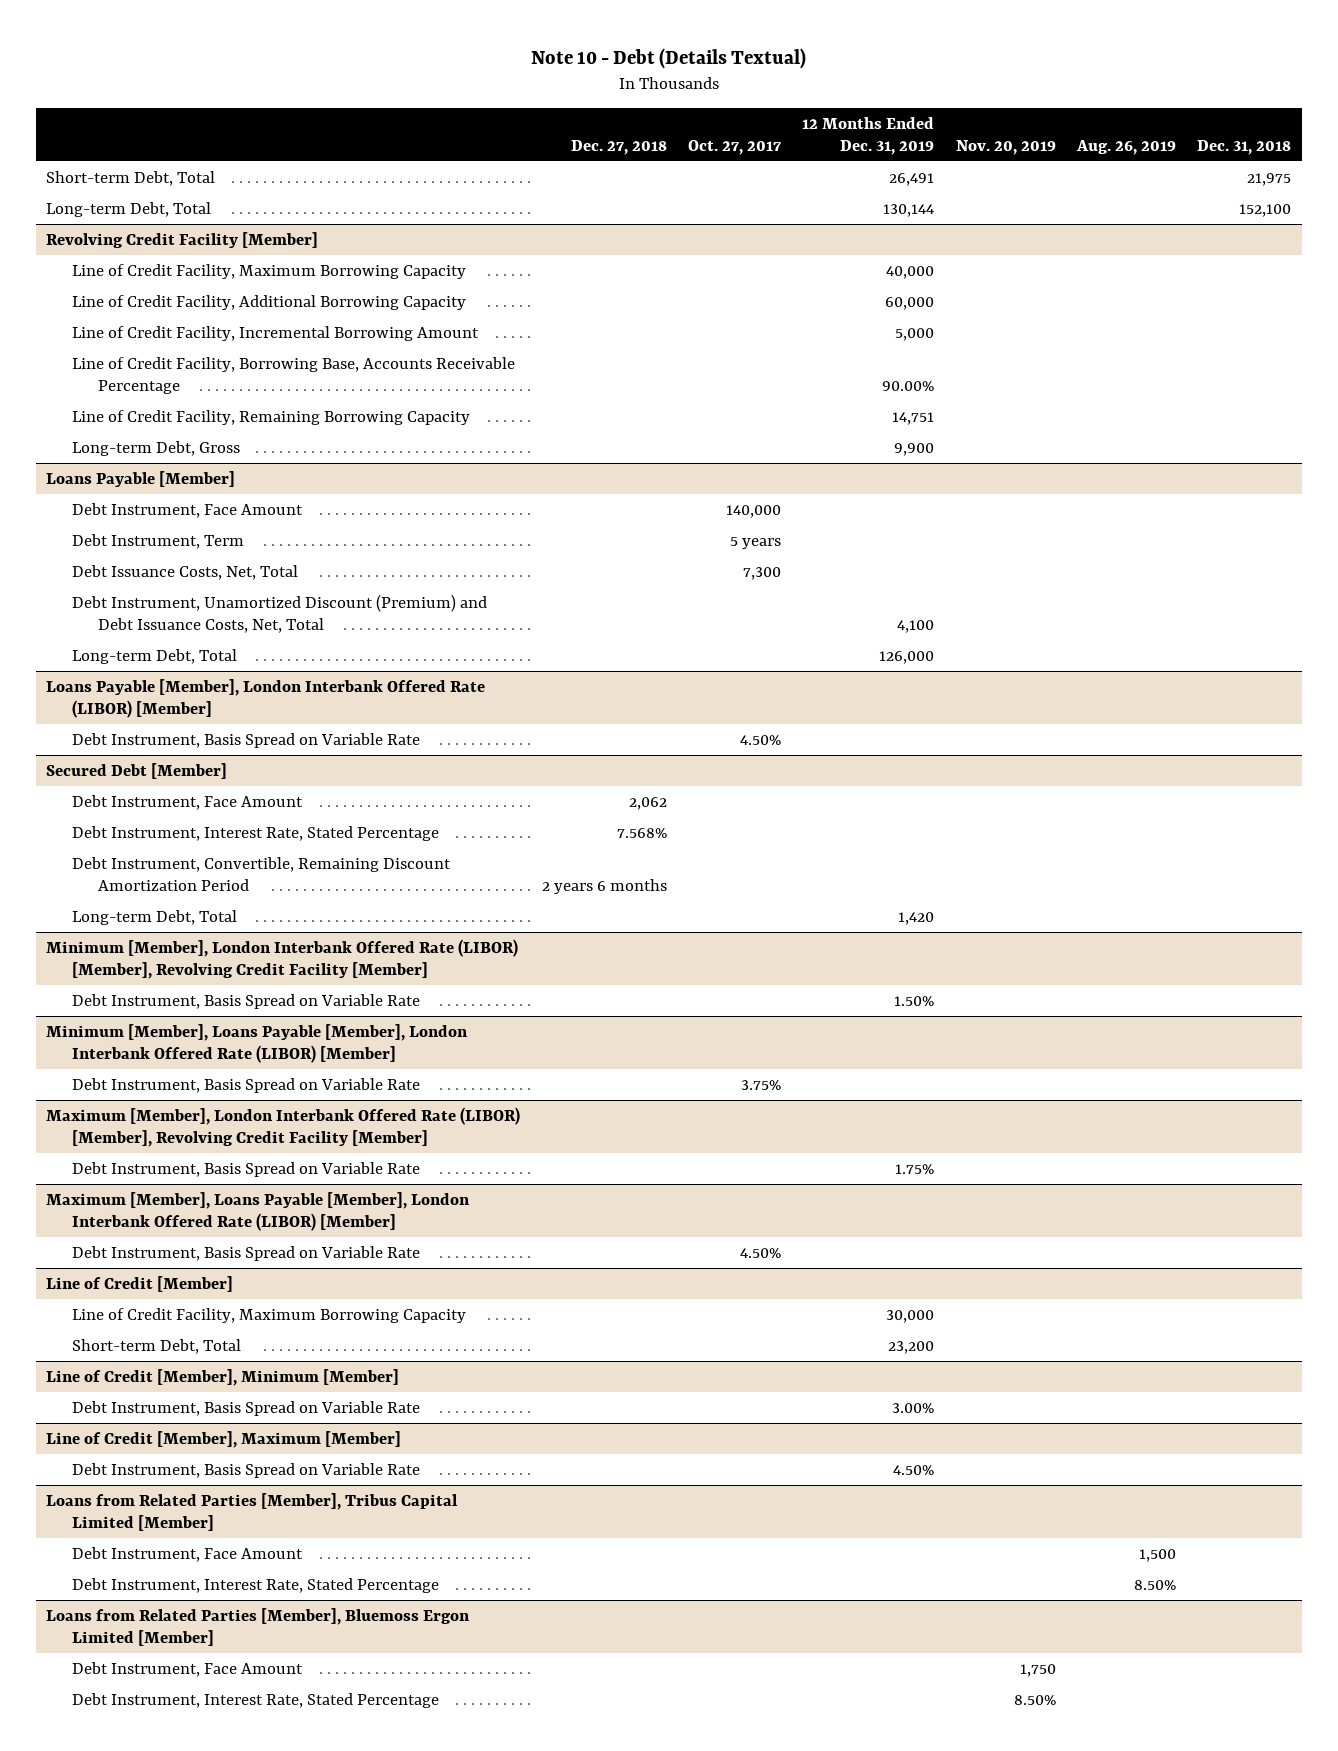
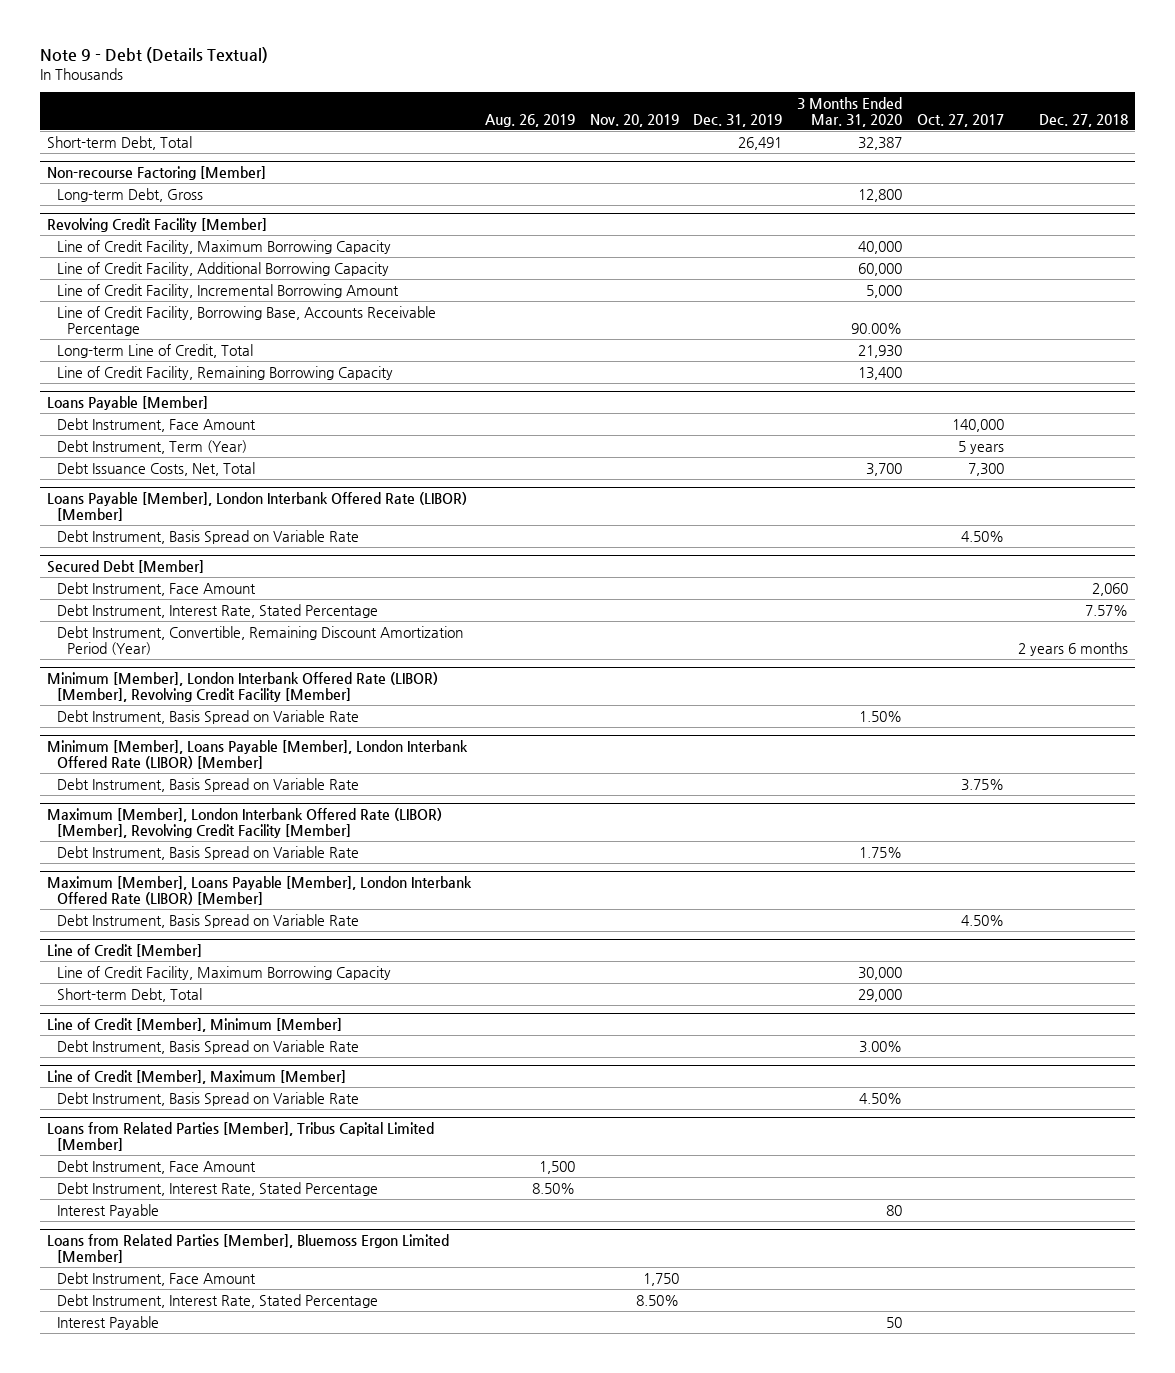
- Note 10 - Debt (Details Textual)
+ Note 9 - Debt (Details Textual)
- | Dec. 27, 2018 | Oct. 27, 2017 | 12 Months Ended Dec. 31, 2019 | Nov. 20, 2019 | Aug. 26, 2019 | Dec. 31, 2018
+ | Aug. 26, 2019 | Nov. 20, 2019 | Dec. 31, 2019 | 3 Months Ended Mar. 31, 2020 | Oct. 27, 2017 | Dec. 27, 2018
- Long-term Debt, Total | | | 130,144 | | | 152,100
+ Non-recourse Factoring [Member]
+ Long-term Debt, Gross | | | | 12,800 | |
@ Revolving Credit Facility [Member]
+ Long-term Line of Credit, Total | | | | 21,930 | |
- Long-term Debt, Gross | | | 9,900 | | |
@ Loans Payable [Member]
- Debt Instrument, Term | | 5 years | | | |
+ Debt Instrument, Term (Year) | | | | | 5 years |
- Debt Instrument, Unamortized Discount (Premium) and Debt Issuance Costs, Net, Total | | | 4,100 | | |
- Long-term Debt, Total | | | 126,000 | | |
@ Secured Debt [Member]
- Debt Instrument, Face Amount | 2,062 | | | | |
- Debt Instrument, Interest Rate, Stated Percentage | 7.568% | | | | |
- Debt Instrument, Convertible, Remaining Discount Amortization Period | 2 years 6 months | | | | |
- Long-term Debt, Total | | | 1,420 | | |
+ Debt Instrument, Face Amount | | | | | | 2,060
+ Debt Instrument, Interest Rate, Stated Percentage | | | | | | 7.57%
+ Debt Instrument, Convertible, Remaining Discount Amortization Period (Year) | | | | | | 2 years 6 months
@ Loans from Related Parties [Member], Tribus Capital Limited [Member]
+ Interest Payable | | | | 80 | |
@ Loans from Related Parties [Member], Bluemoss Ergon Limited [Member]
+ Interest Payable | | | | 50 | |

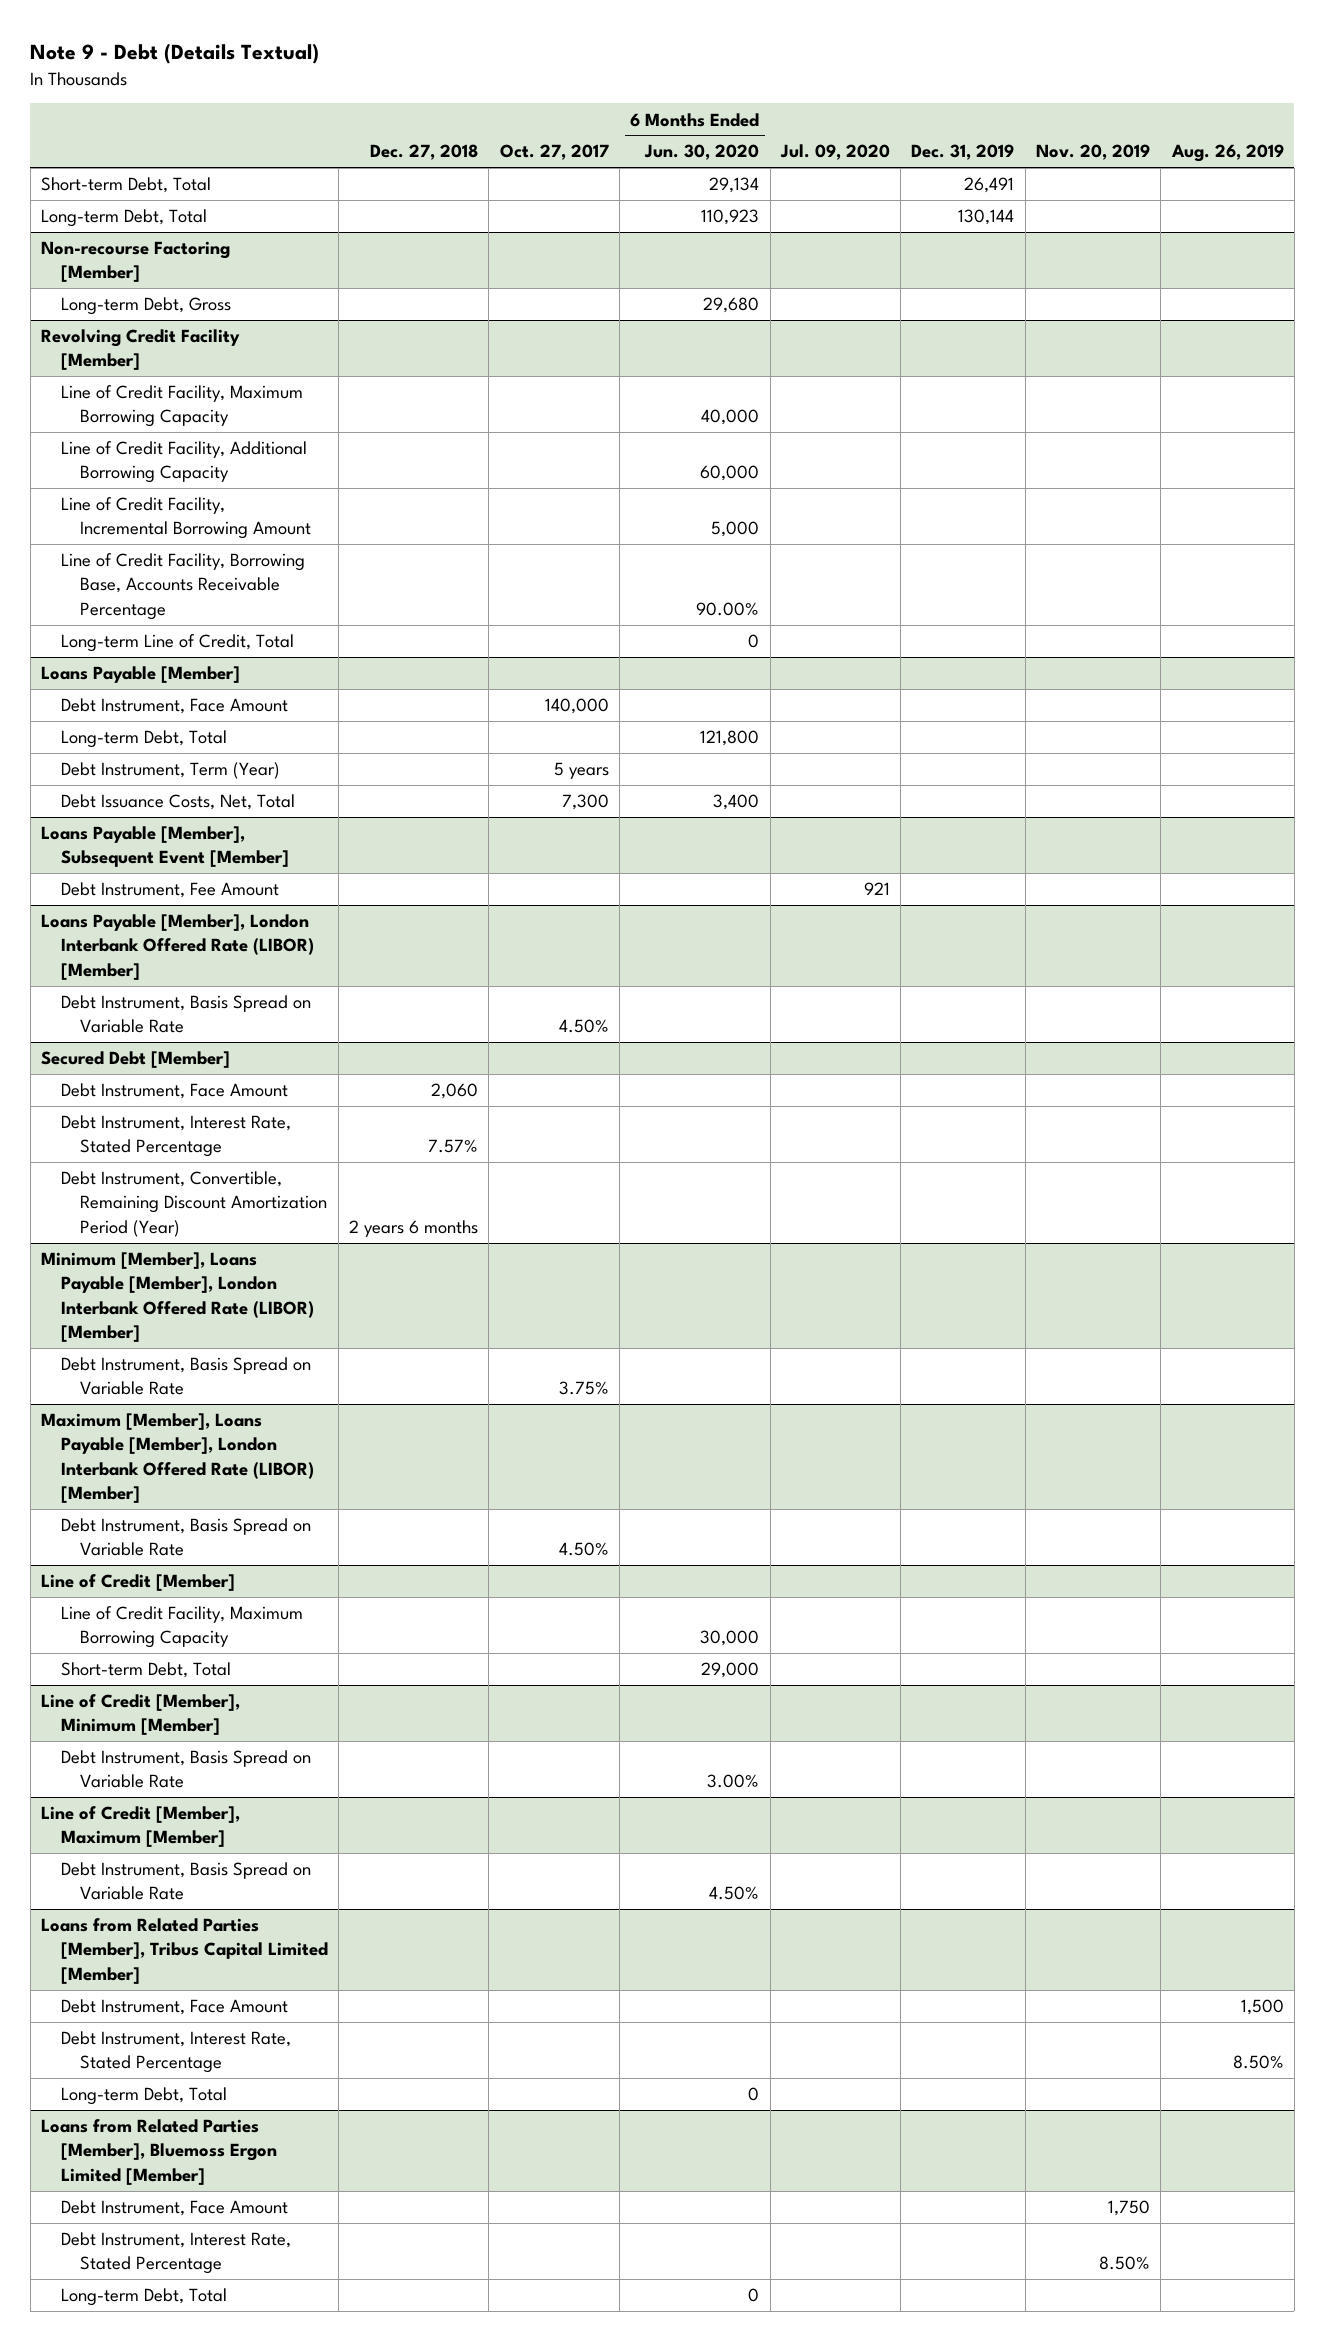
- | Aug. 26, 2019 | Nov. 20, 2019 | Dec. 31, 2019 | 3 Months Ended Mar. 31, 2020 | Oct. 27, 2017 | Dec. 27, 2018
+ | Dec. 27, 2018 | Oct. 27, 2017 | 6 Months Ended Jun. 30, 2020 | Jul. 09, 2020 | Dec. 31, 2019 | Nov. 20, 2019 | Aug. 26, 2019
+ Long-term Debt, Total | | | 110,923 | | 130,144 | |
@ Revolving Credit Facility [Member]
- Line of Credit Facility, Remaining Borrowing Capacity | | | | 13,400 | |
@ Loans Payable [Member]
+ Long-term Debt, Total | | | 121,800 | | | |
+ Loans Payable [Member], Subsequent Event [Member]
+ Debt Instrument, Fee Amount | | | | 921 | | |
- Minimum [Member], London Interbank Offered Rate (LIBOR) [Member], Revolving Credit Facility [Member]
- Debt Instrument, Basis Spread on Variable Rate | | | | 1.50% | |
- Maximum [Member], London Interbank Offered Rate (LIBOR) [Member], Revolving Credit Facility [Member]
- Debt Instrument, Basis Spread on Variable Rate | | | | 1.75% | |
@ Loans from Related Parties [Member], Tribus Capital Limited [Member]
- Interest Payable | | | | 80 | |
+ Long-term Debt, Total | | | 0 | | | |
@ Loans from Related Parties [Member], Bluemoss Ergon Limited [Member]
- Interest Payable | | | | 50 | |
+ Long-term Debt, Total | | | 0 | | | |

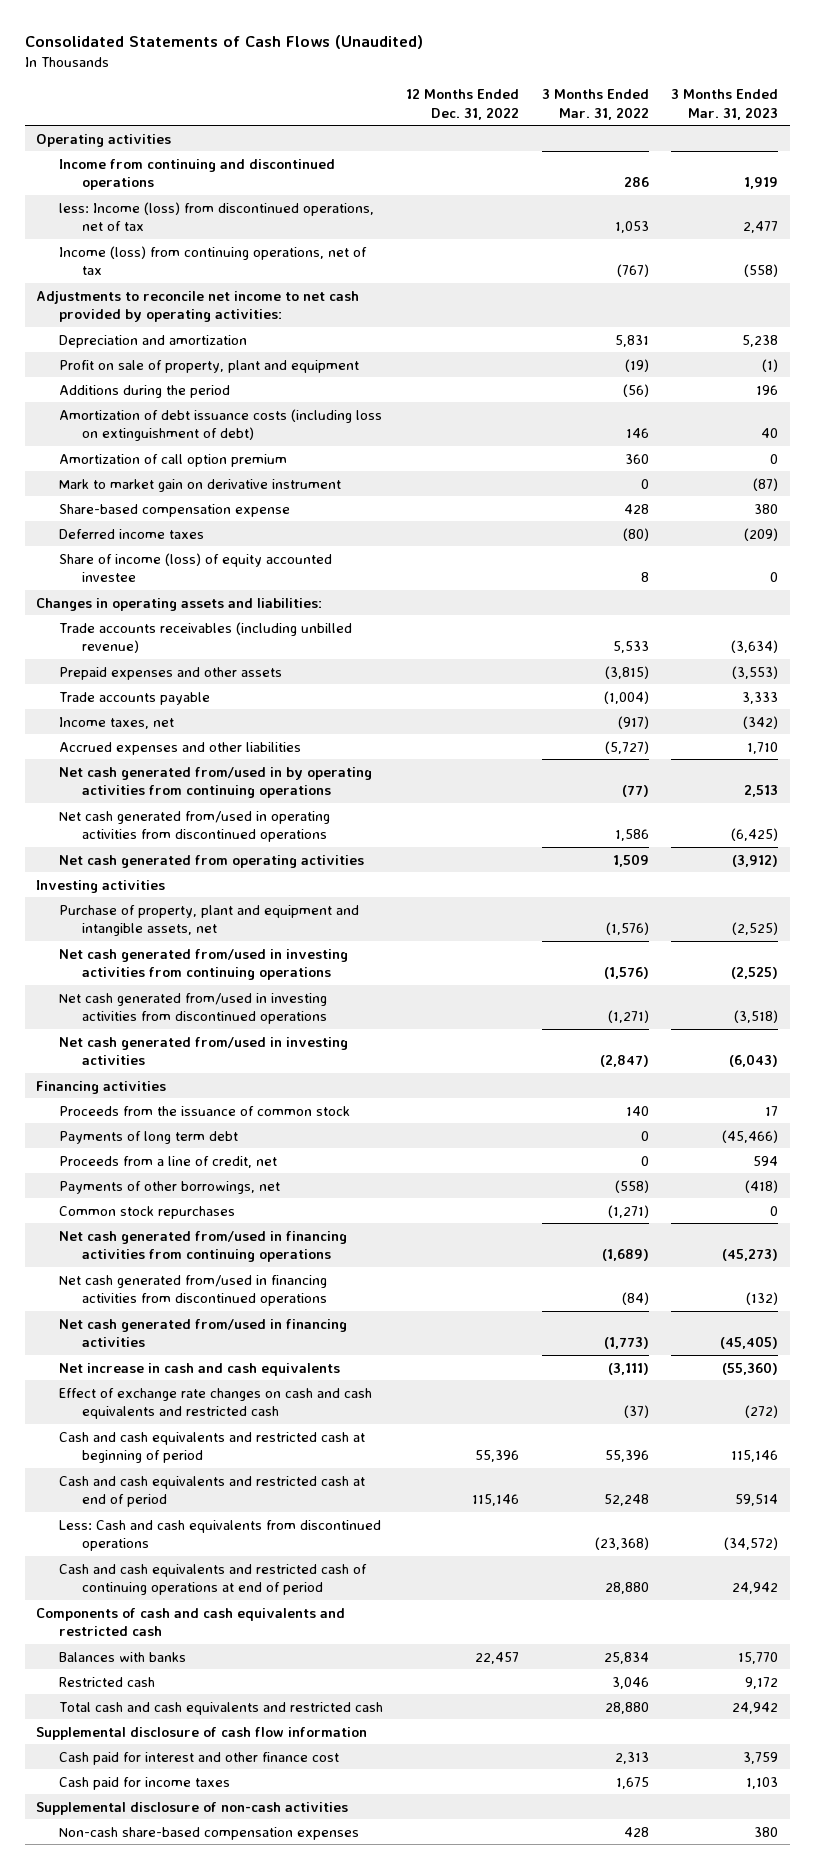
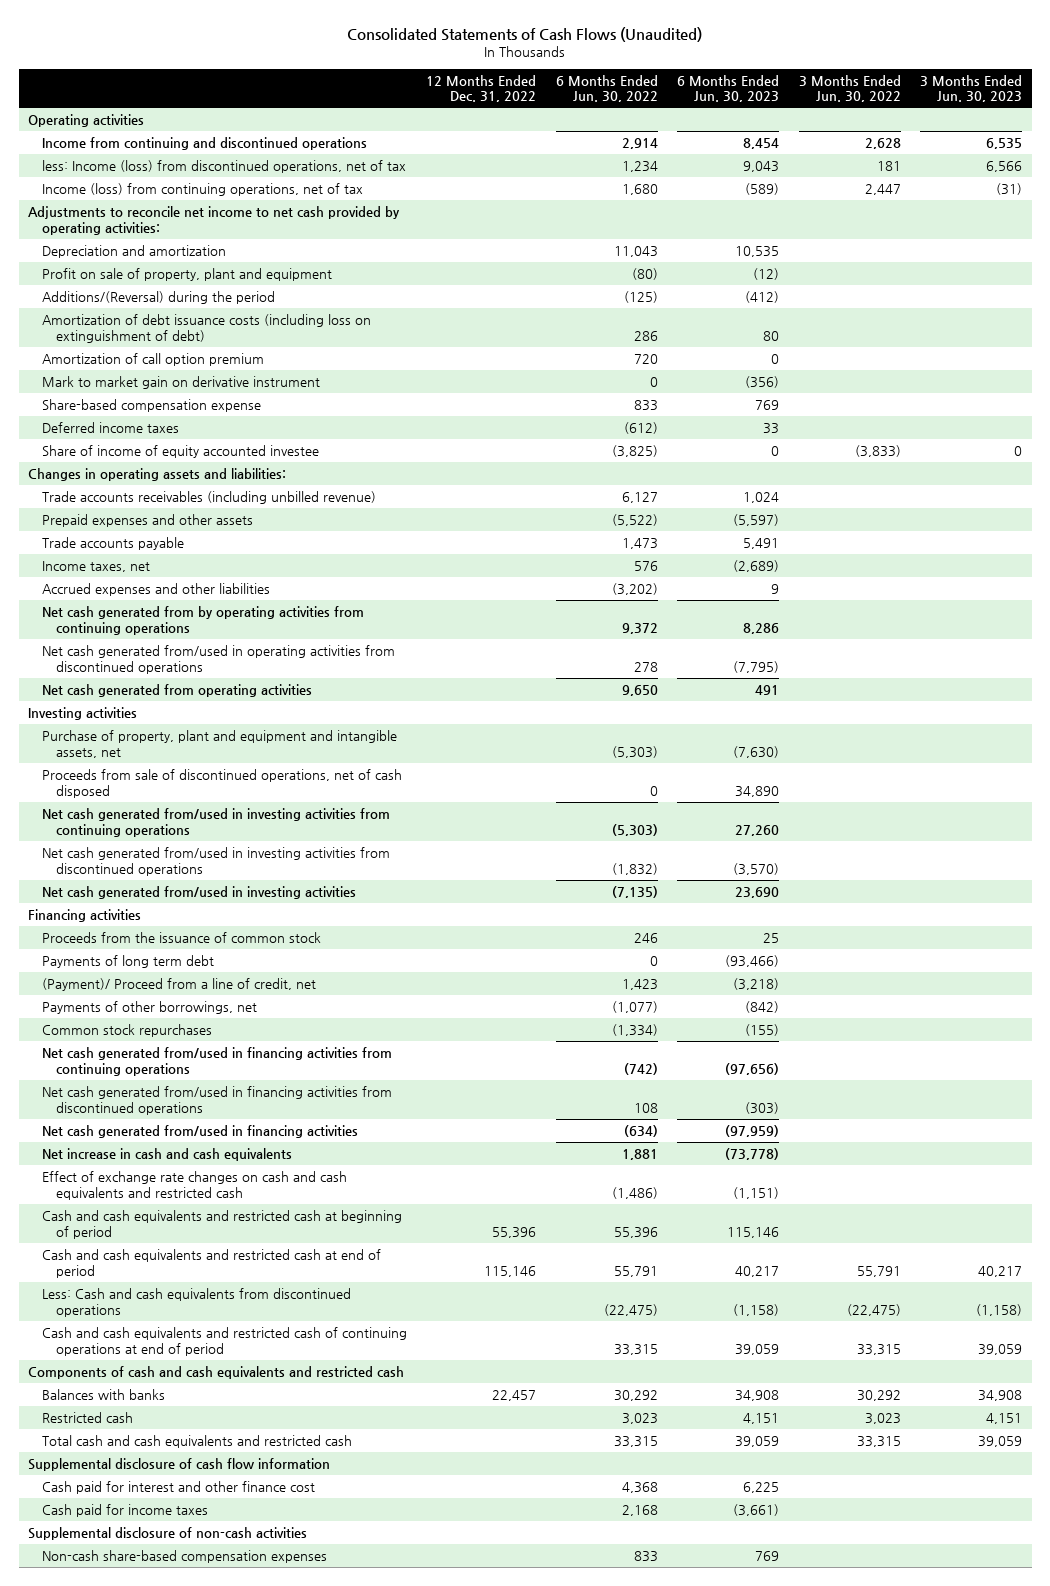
- | 12 Months Ended Dec. 31, 2022 | 3 Months Ended Mar. 31, 2022 | 3 Months Ended Mar. 31, 2023
+ | 12 Months Ended Dec. 31, 2022 | 6 Months Ended Jun. 30, 2022 | 6 Months Ended Jun. 30, 2023 | 3 Months Ended Jun. 30, 2022 | 3 Months Ended Jun. 30, 2023
- Additions during the period | | (56) | 196
+ Additions/(Reversal) during the period | | (125) | (412) | |
- Share of income (loss) of equity accounted investee | | 8 | 0
+ Share of income of equity accounted investee | | (3,825) | 0 | (3,833) | 0
- Net cash generated from/used in by operating activities from continuing operations | | (77) | 2,513
+ Net cash generated from by operating activities from continuing operations | | 9,372 | 8,286 | |
+ Proceeds from sale of discontinued operations, net of cash disposed | | 0 | 34,890 | |
- Proceeds from a line of credit, net | | 0 | 594
+ (Payment)/ Proceed from a line of credit, net | | 1,423 | (3,218) | |

